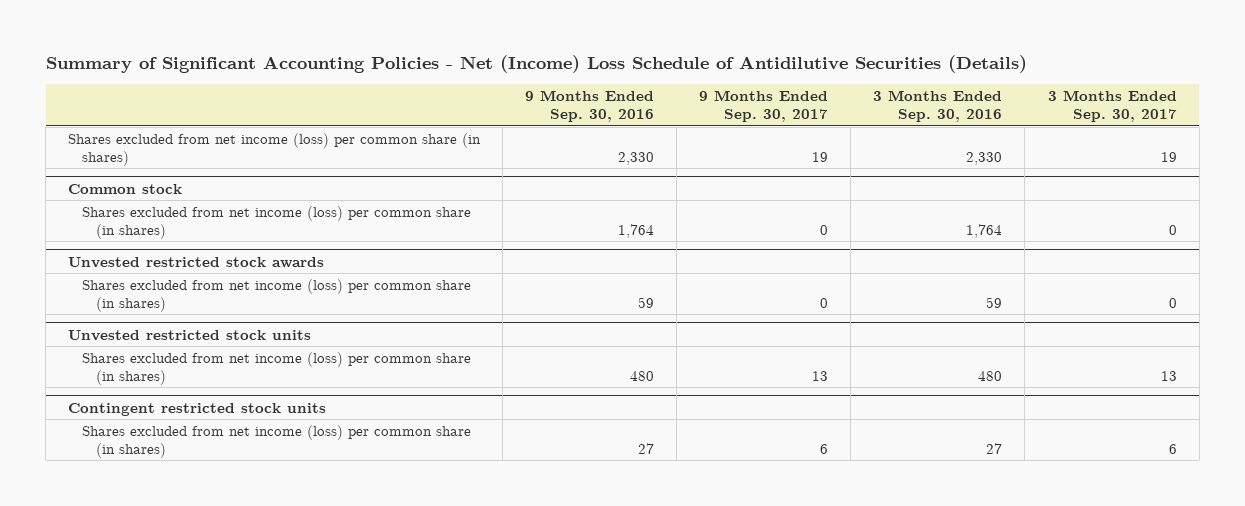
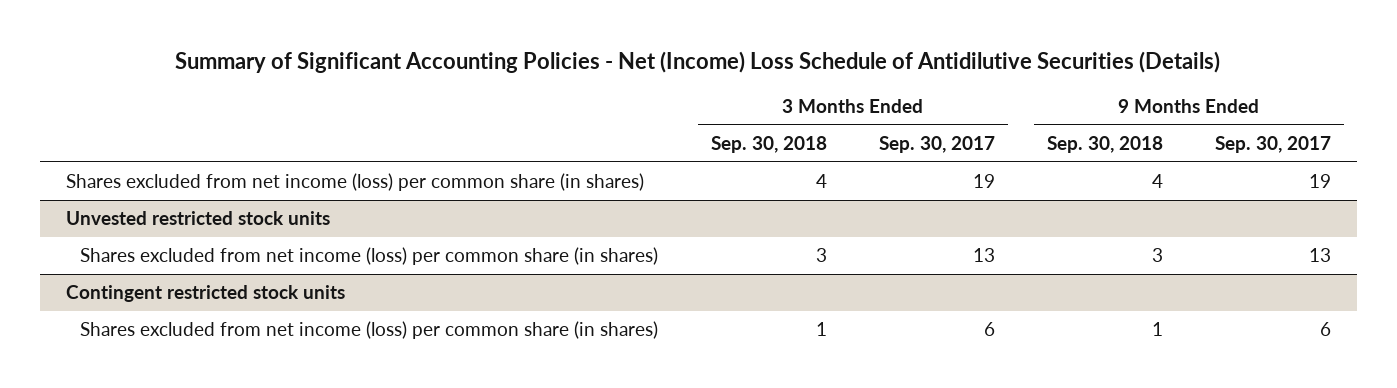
- | 9 Months Ended Sep. 30, 2016 | 9 Months Ended Sep. 30, 2017 | 3 Months Ended Sep. 30, 2016 | 3 Months Ended Sep. 30, 2017
+ | 3 Months Ended Sep. 30, 2018 | 3 Months Ended Sep. 30, 2017 | 9 Months Ended Sep. 30, 2018 | 9 Months Ended Sep. 30, 2017
- Common stock
- Shares excluded from net income (loss) per common share (in shares) | 1,764 | 0 | 1,764 | 0
- Unvested restricted stock awards
- Shares excluded from net income (loss) per common share (in shares) | 59 | 0 | 59 | 0

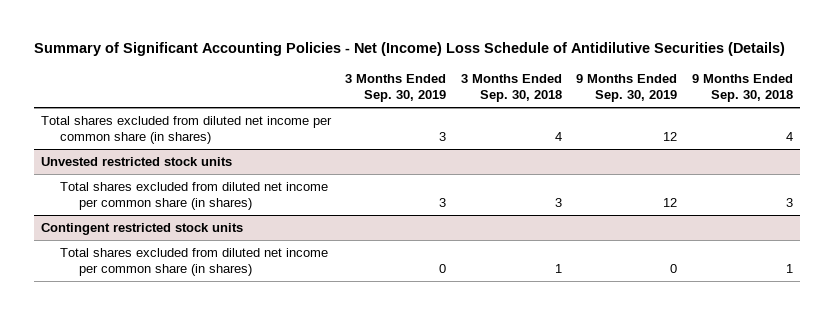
- | 3 Months Ended Sep. 30, 2018 | 3 Months Ended Sep. 30, 2017 | 9 Months Ended Sep. 30, 2018 | 9 Months Ended Sep. 30, 2017
+ | 3 Months Ended Sep. 30, 2019 | 3 Months Ended Sep. 30, 2018 | 9 Months Ended Sep. 30, 2019 | 9 Months Ended Sep. 30, 2018
- Shares excluded from net income (loss) per common share (in shares) | 4 | 19 | 4 | 19
+ Total shares excluded from diluted net income per common share (in shares) | 3 | 4 | 12 | 4
@ Unvested restricted stock units
- Shares excluded from net income (loss) per common share (in shares) | 3 | 13 | 3 | 13
+ Total shares excluded from diluted net income per common share (in shares) | 3 | 3 | 12 | 3
@ Contingent restricted stock units
- Shares excluded from net income (loss) per common share (in shares) | 1 | 6 | 1 | 6
+ Total shares excluded from diluted net income per common share (in shares) | 0 | 1 | 0 | 1

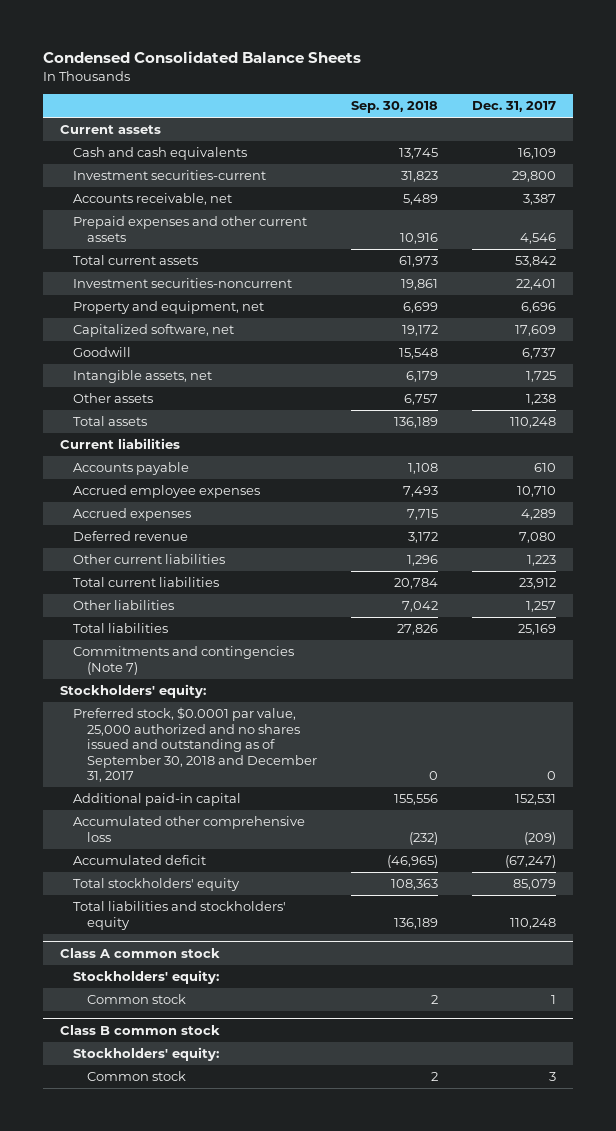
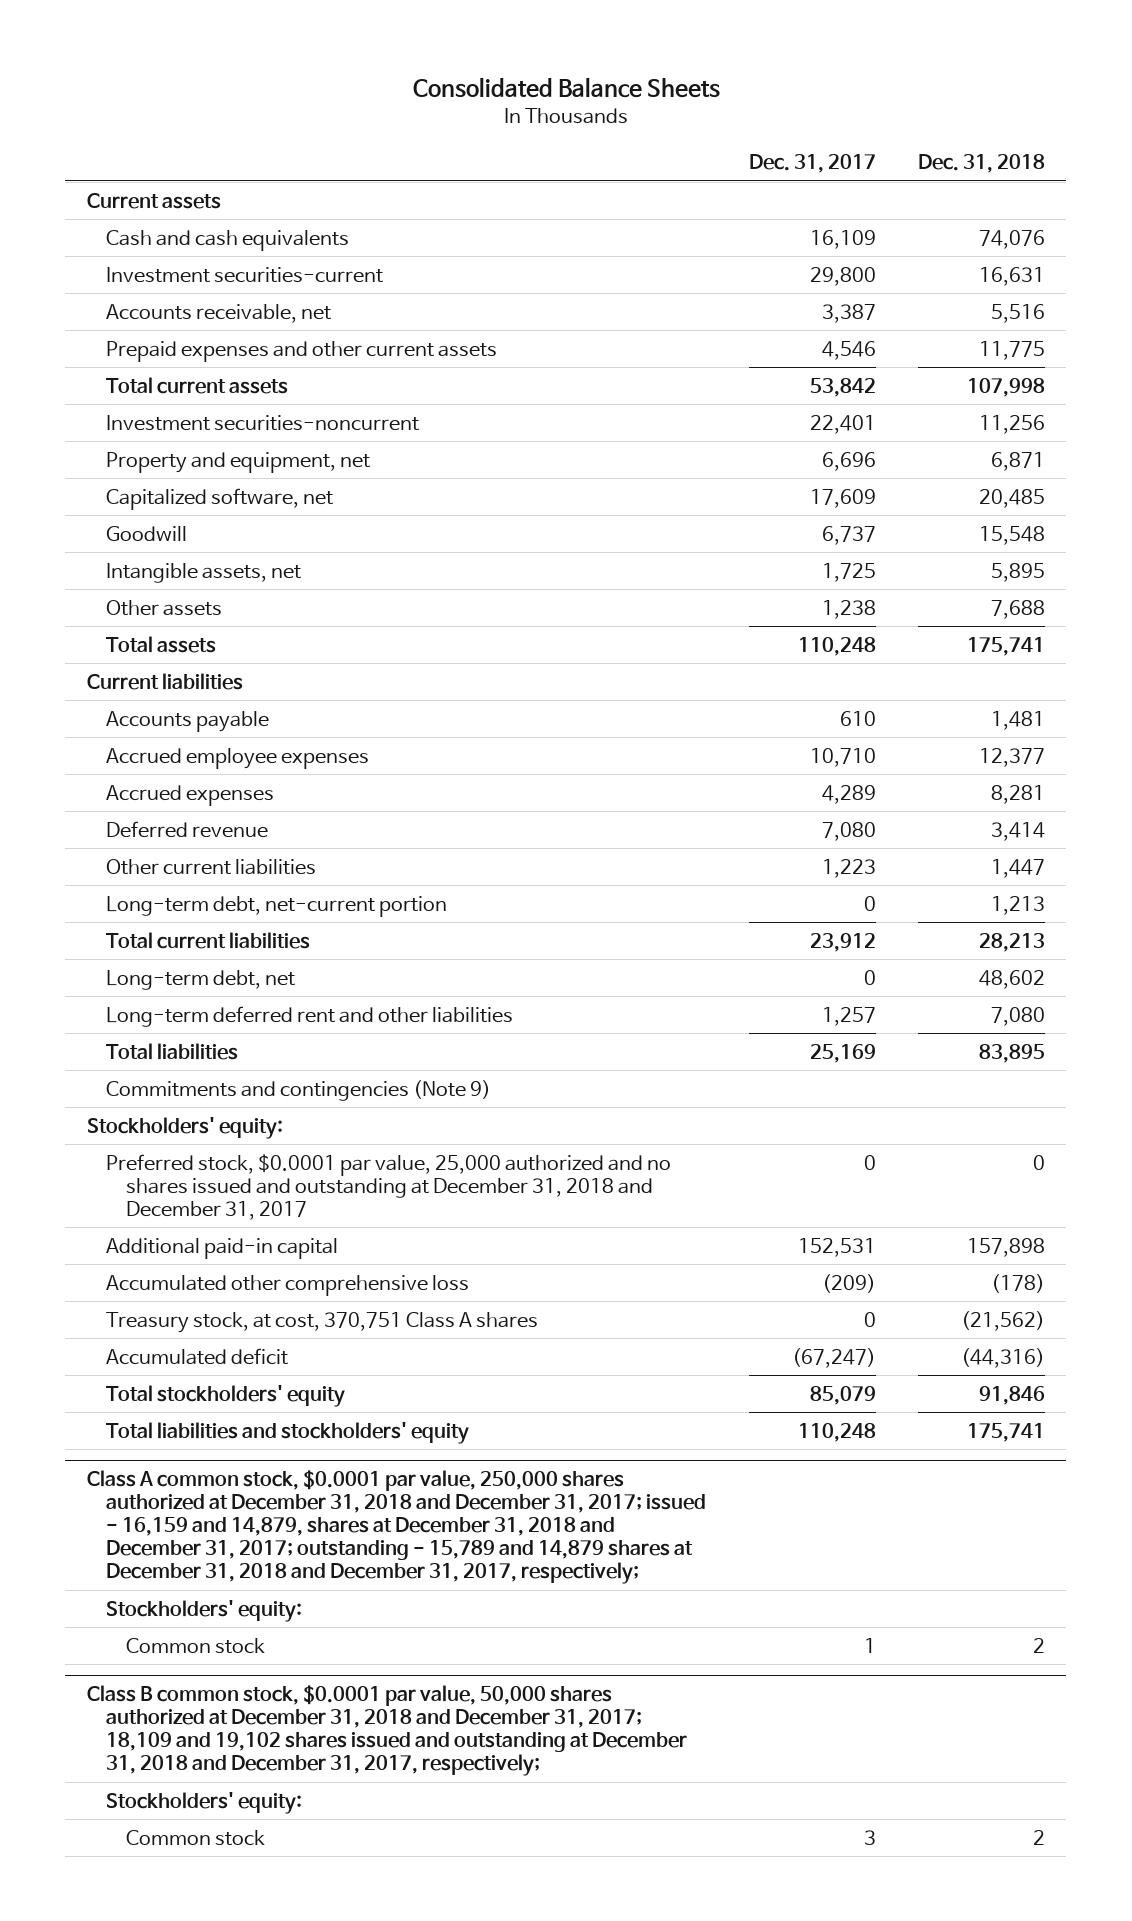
- Condensed Consolidated Balance Sheets
+ Consolidated Balance Sheets
- | Sep. 30, 2018 | Dec. 31, 2017
+ | Dec. 31, 2017 | Dec. 31, 2018
+ Long-term debt, net-current portion | 0 | 1,213
- Other liabilities | 7,042 | 1,257
+ Long-term debt, net | 0 | 48,602
+ Long-term deferred rent and other liabilities | 1,257 | 7,080
- Commitments and contingencies (Note 7)
+ Commitments and contingencies (Note 9)
- Preferred stock, $0.0001 par value, 25,000 authorized and no shares issued and outstanding as of September 30, 2018 and December 31, 2017 | 0 | 0
+ Preferred stock, $0.0001 par value, 25,000 authorized and no shares issued and outstanding at December 31, 2018 and December 31, 2017 | 0 | 0
+ Treasury stock, at cost, 370,751 Class A shares | 0 | (21,562)
- Class A common stock
+ Class A common stock, $0.0001 par value, 250,000 shares authorized at December 31, 2018 and December 31, 2017; issued - 16,159 and 14,879, shares at December 31, 2018 and December 31, 2017; outstanding - 15,789 and 14,879 shares at December 31, 2018 and December 31, 2017, respectively;
- Class B common stock
+ Class B common stock, $0.0001 par value, 50,000 shares authorized at December 31, 2018 and December 31, 2017; 18,109 and 19,102 shares issued and outstanding at December 31, 2018 and December 31, 2017, respectively;

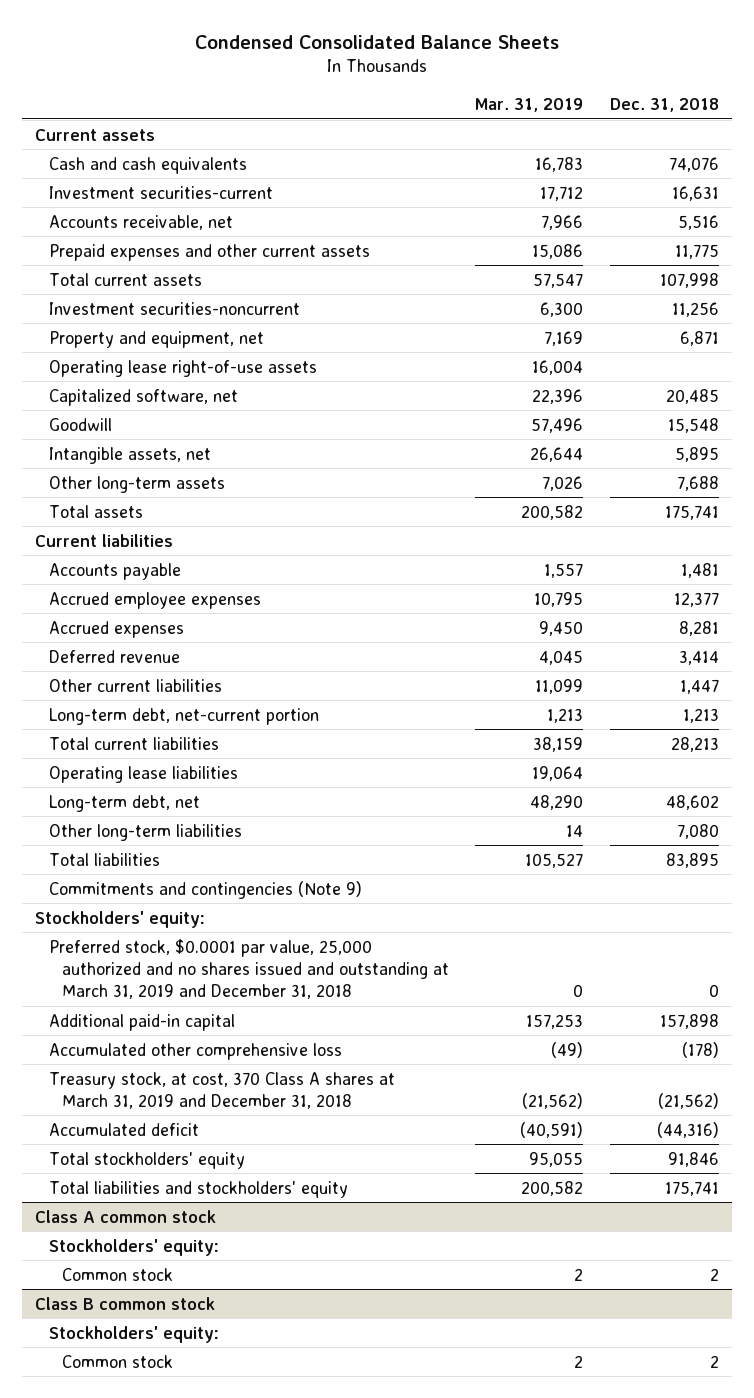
- Consolidated Balance Sheets
+ Condensed Consolidated Balance Sheets
- | Dec. 31, 2017 | Dec. 31, 2018
+ | Mar. 31, 2019 | Dec. 31, 2018
+ Operating lease right-of-use assets | 16,004 |
- Other assets | 1,238 | 7,688
+ Other long-term assets | 7,026 | 7,688
+ Operating lease liabilities | 19,064 |
- Long-term deferred rent and other liabilities | 1,257 | 7,080
+ Other long-term liabilities | 14 | 7,080
- Preferred stock, $0.0001 par value, 25,000 authorized and no shares issued and outstanding at December 31, 2018 and December 31, 2017 | 0 | 0
+ Preferred stock, $0.0001 par value, 25,000 authorized and no shares issued and outstanding at March 31, 2019 and December 31, 2018 | 0 | 0
- Treasury stock, at cost, 370,751 Class A shares | 0 | (21,562)
+ Treasury stock, at cost, 370 Class A shares at March 31, 2019 and December 31, 2018 | (21,562) | (21,562)
- Class A common stock, $0.0001 par value, 250,000 shares authorized at December 31, 2018 and December 31, 2017; issued - 16,159 and 14,879, shares at December 31, 2018 and December 31, 2017; outstanding - 15,789 and 14,879 shares at December 31, 2018 and December 31, 2017, respectively;
+ Class A common stock
- Class B common stock, $0.0001 par value, 50,000 shares authorized at December 31, 2018 and December 31, 2017; 18,109 and 19,102 shares issued and outstanding at December 31, 2018 and December 31, 2017, respectively;
+ Class B common stock

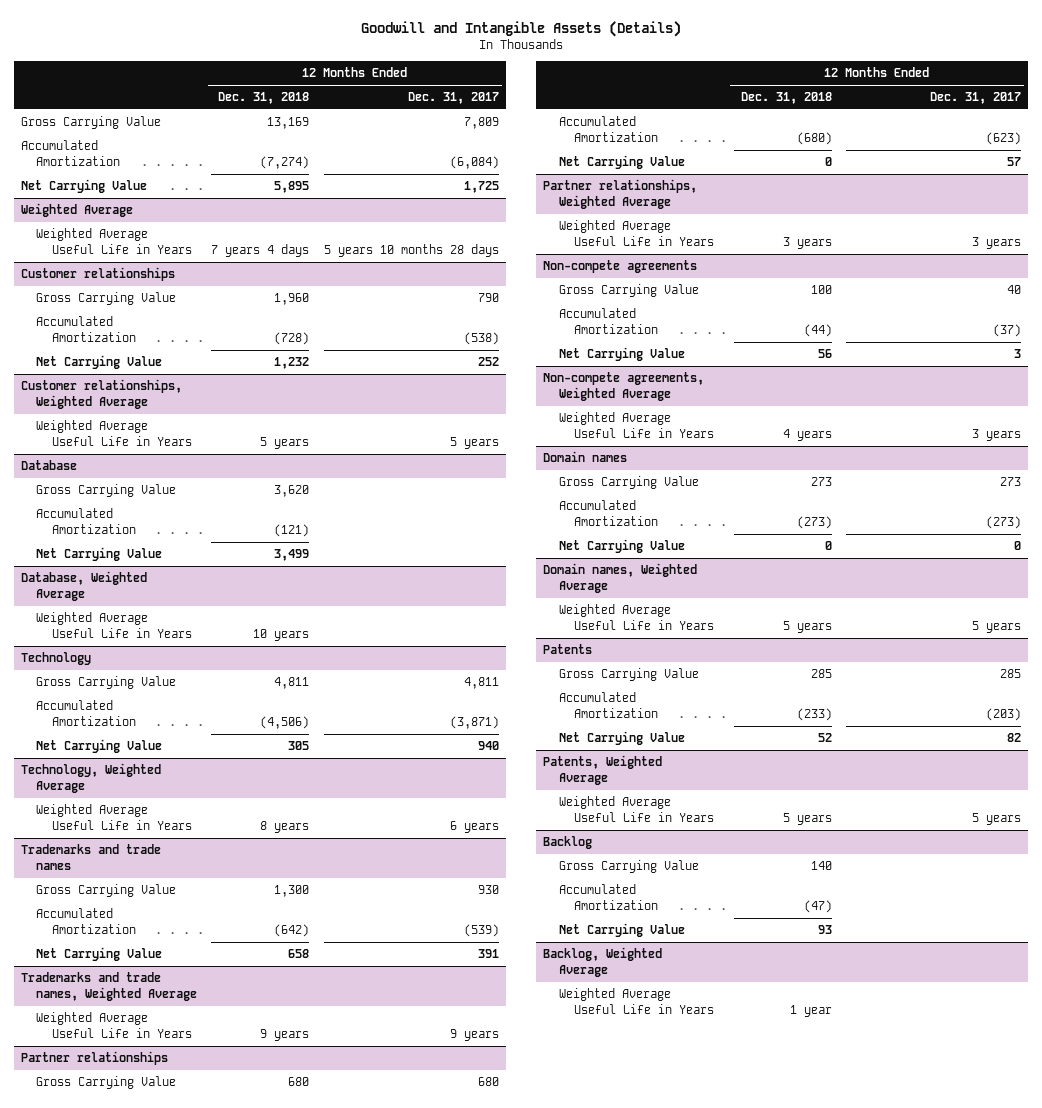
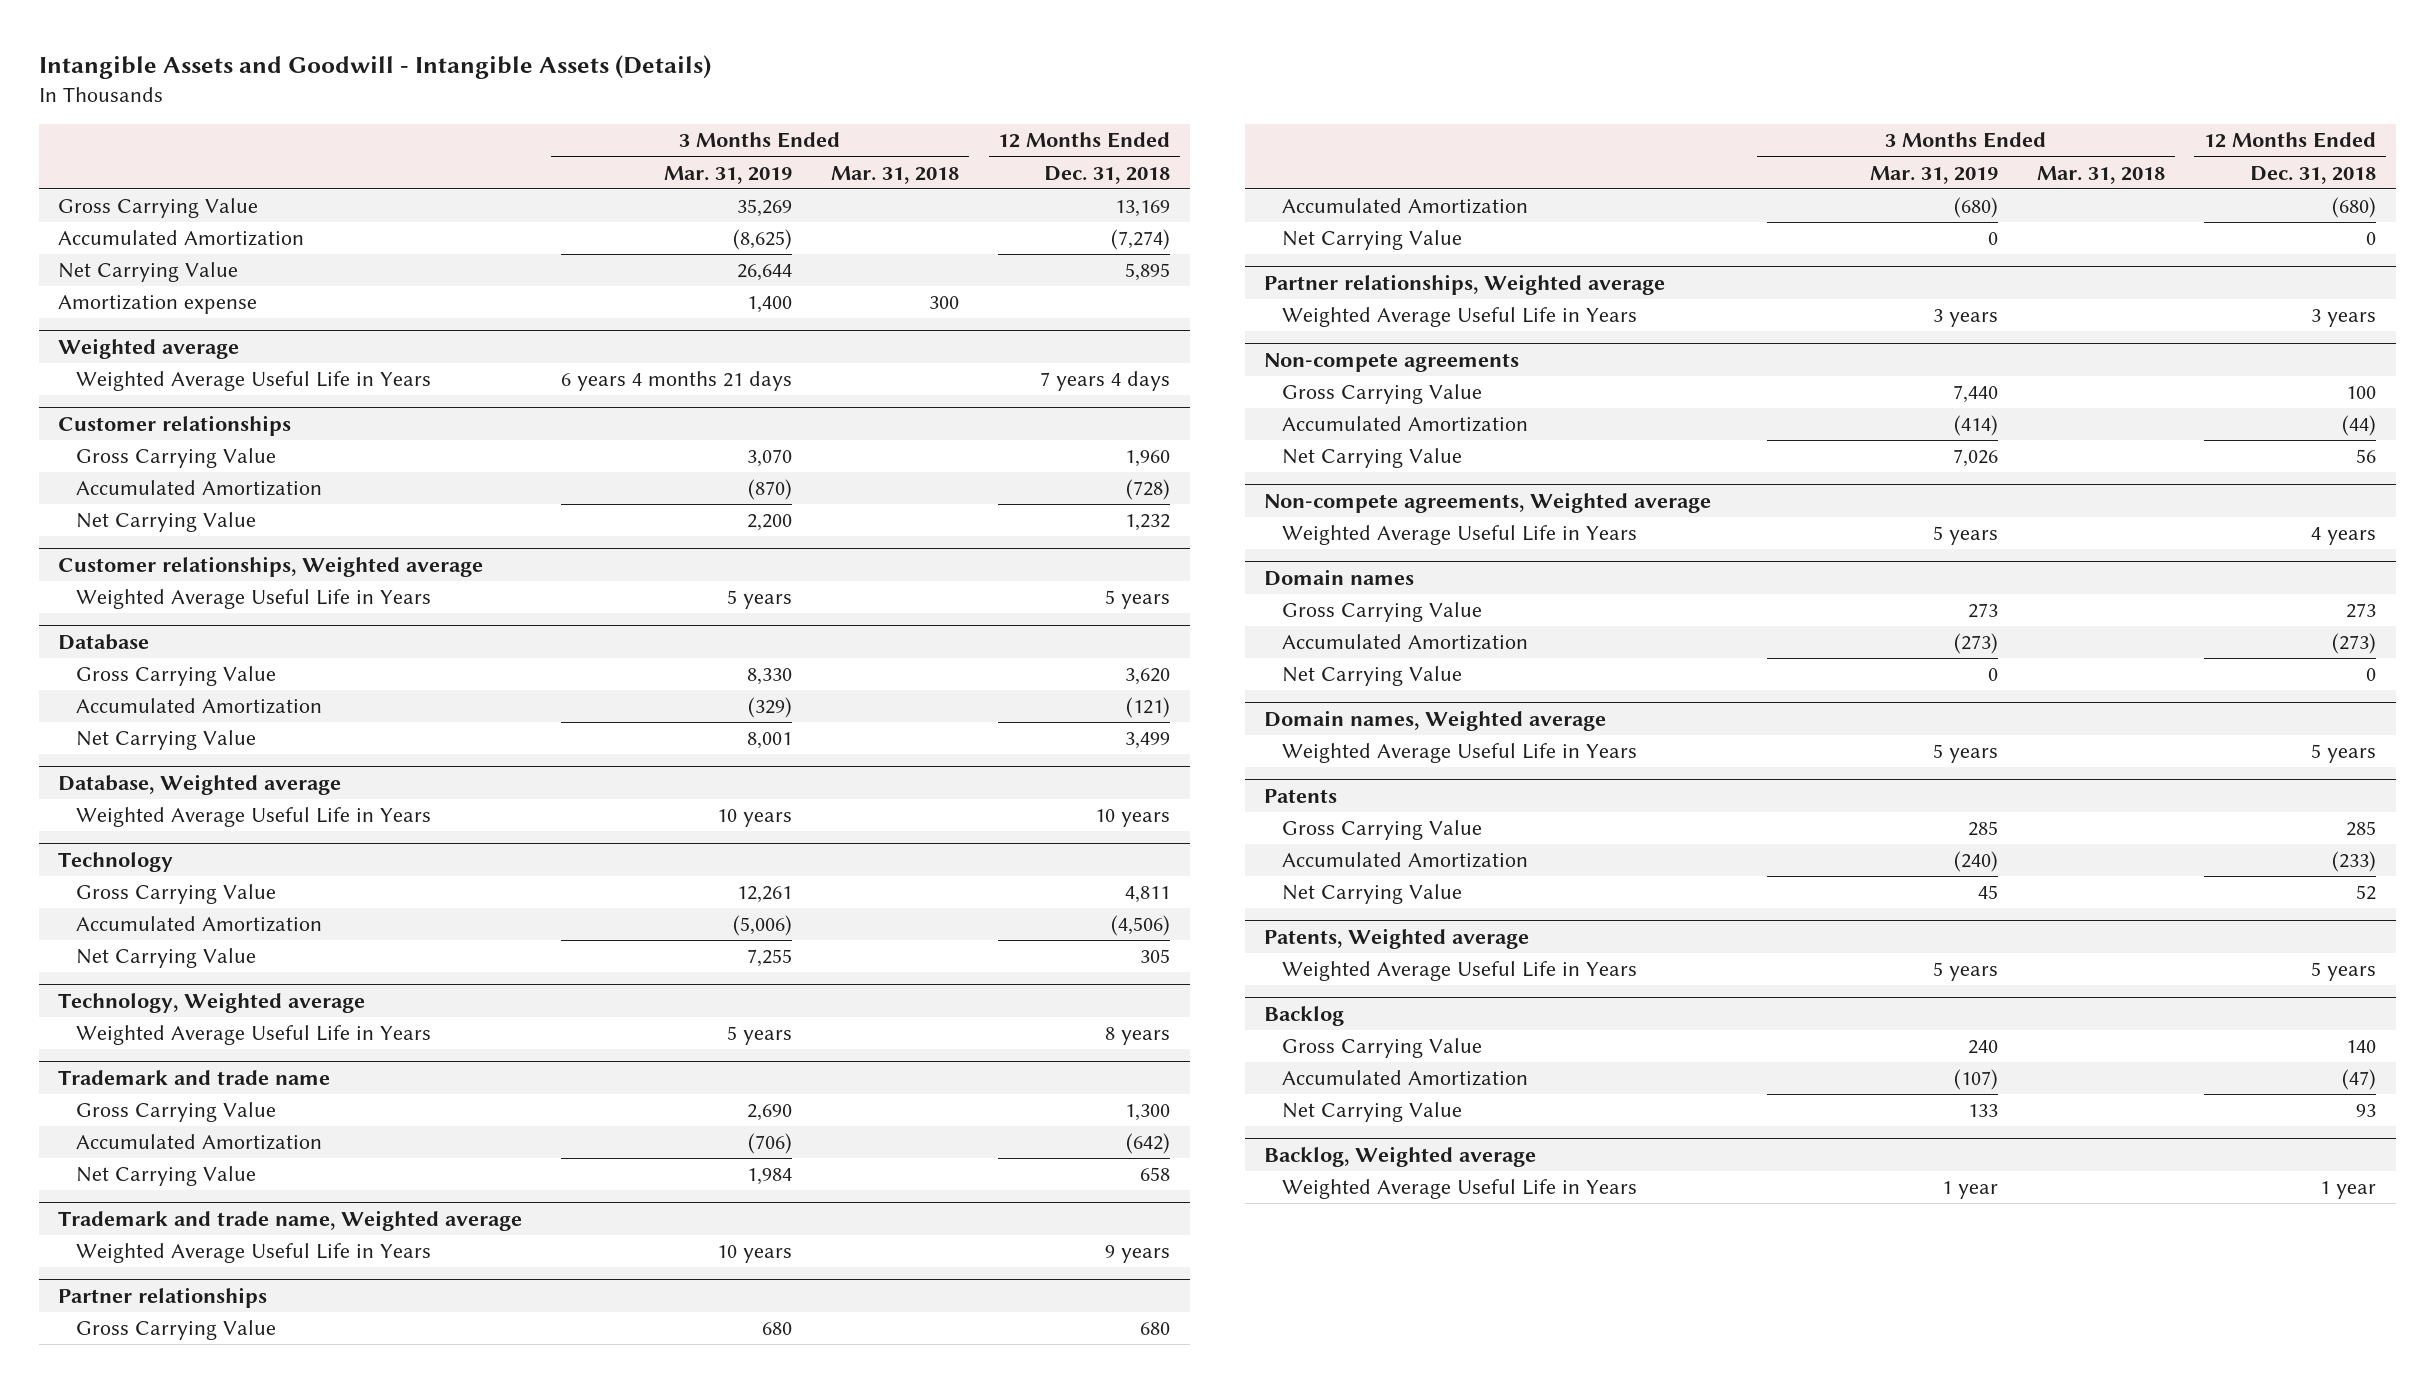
- Goodwill and Intangible Assets (Details)
+ Intangible Assets and Goodwill - Intangible Assets (Details)
- | 12 Months Ended Dec. 31, 2018 | 12 Months Ended Dec. 31, 2017
+ | 3 Months Ended Mar. 31, 2019 | 3 Months Ended Mar. 31, 2018 | 12 Months Ended Dec. 31, 2018
- Weighted Average
+ Amortization expense | 1,400 | 300 |
+ Weighted average
- Customer relationships, Weighted Average
+ Customer relationships, Weighted average
- Database, Weighted Average
+ Database, Weighted average
- Technology, Weighted Average
+ Technology, Weighted average
- Trademarks and trade names
+ Trademark and trade name
- Trademarks and trade names, Weighted Average
+ Trademark and trade name, Weighted average
- Partner relationships, Weighted Average
+ Partner relationships, Weighted average
- Non-compete agreements, Weighted Average
+ Non-compete agreements, Weighted average
- Domain names, Weighted Average
+ Domain names, Weighted average
- Patents, Weighted Average
+ Patents, Weighted average
- Backlog, Weighted Average
+ Backlog, Weighted average

